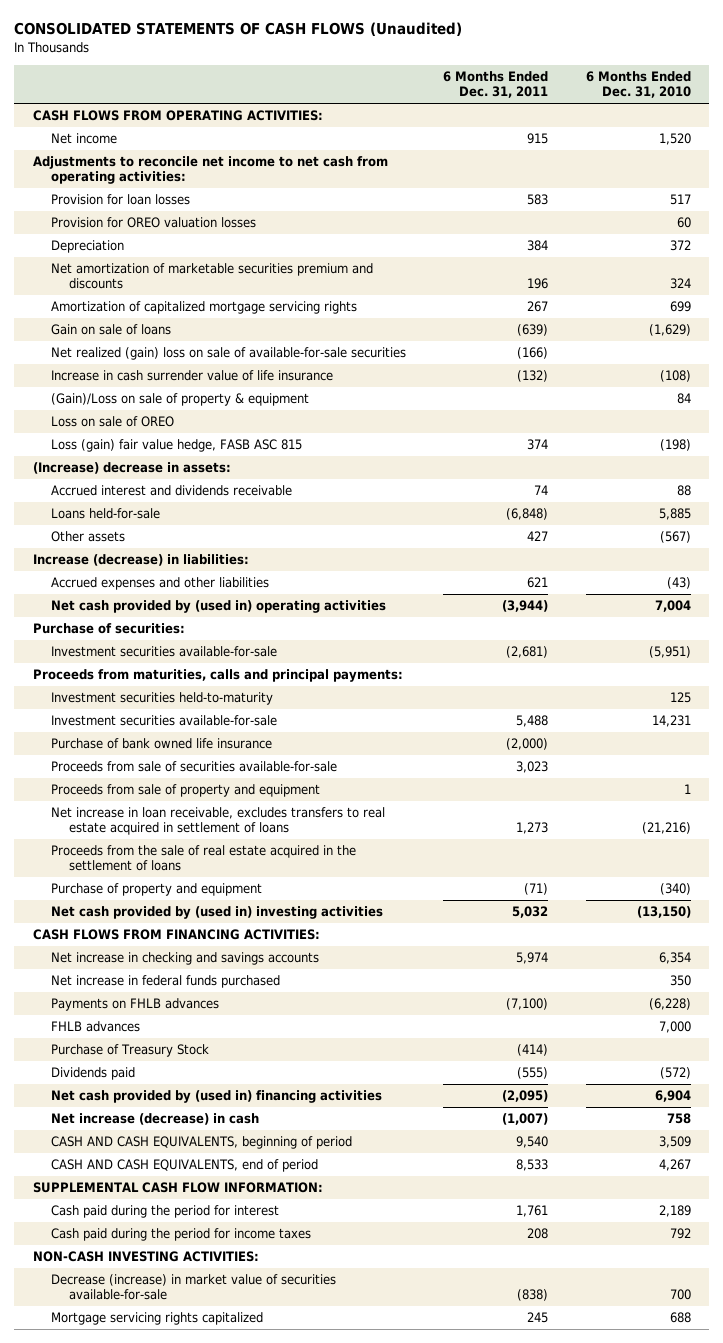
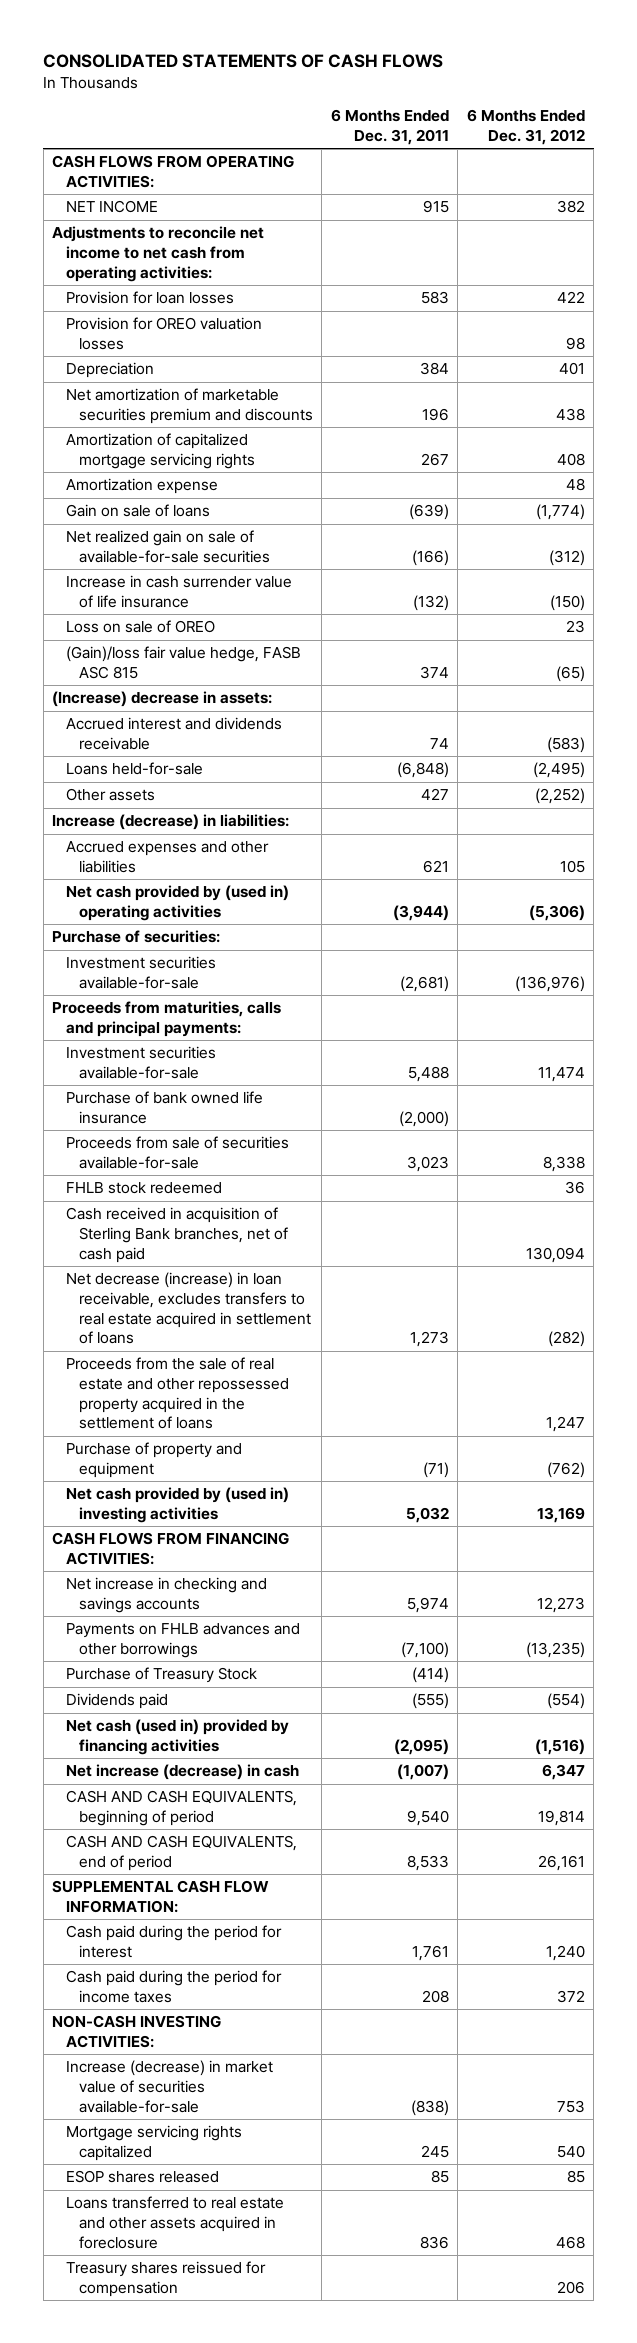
- CONSOLIDATED STATEMENTS OF CASH FLOWS (Unaudited)
+ CONSOLIDATED STATEMENTS OF CASH FLOWS
- | 6 Months Ended Dec. 31, 2011 | 6 Months Ended Dec. 31, 2010
+ | 6 Months Ended Dec. 31, 2011 | 6 Months Ended Dec. 31, 2012
- Net income | 915 | 1,520
+ NET INCOME | 915 | 382
+ Amortization expense | | 48
- Net realized (gain) loss on sale of available-for-sale securities | (166) |
+ Net realized gain on sale of available-for-sale securities | (166) | (312)
- (Gain)/Loss on sale of property & equipment | | 84
- Loss (gain) fair value hedge, FASB ASC 815 | 374 | (198)
+ (Gain)/loss fair value hedge, FASB ASC 815 | 374 | (65)
- Investment securities held-to-maturity | | 125
- Proceeds from sale of property and equipment | | 1
- Net increase in loan receivable, excludes transfers to real estate acquired in settlement of loans | 1,273 | (21,216)
- Proceeds from the sale of real estate acquired in the settlement of loans
+ FHLB stock redeemed | | 36
+ Cash received in acquisition of Sterling Bank branches, net of cash paid | | 130,094
+ Net decrease (increase) in loan receivable, excludes transfers to real estate acquired in settlement of loans | 1,273 | (282)
+ Proceeds from the sale of real estate and other repossessed property acquired in the settlement of loans | | 1,247
- Net increase in federal funds purchased | | 350
- Payments on FHLB advances | (7,100) | (6,228)
- FHLB advances | | 7,000
+ Payments on FHLB advances and other borrowings | (7,100) | (13,235)
- Net cash provided by (used in) financing activities | (2,095) | 6,904
+ Net cash (used in) provided by financing activities | (2,095) | (1,516)
- Decrease (increase) in market value of securities available-for-sale | (838) | 700
+ Increase (decrease) in market value of securities available-for-sale | (838) | 753
+ ESOP shares released | 85 | 85
+ Loans transferred to real estate and other assets acquired in foreclosure | 836 | 468
+ Treasury shares reissued for compensation | | 206

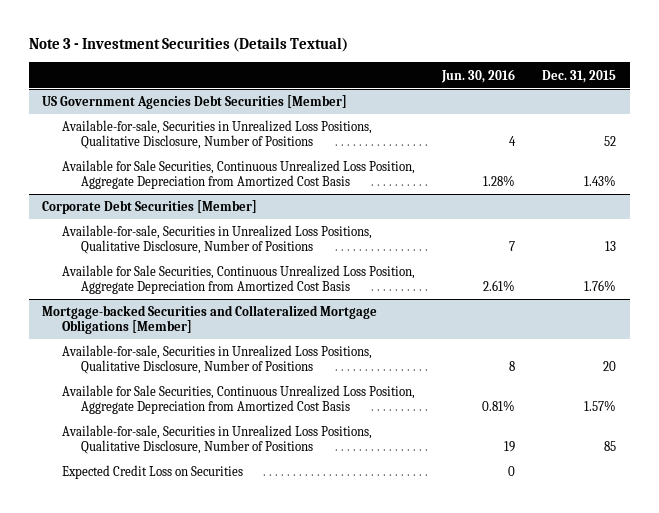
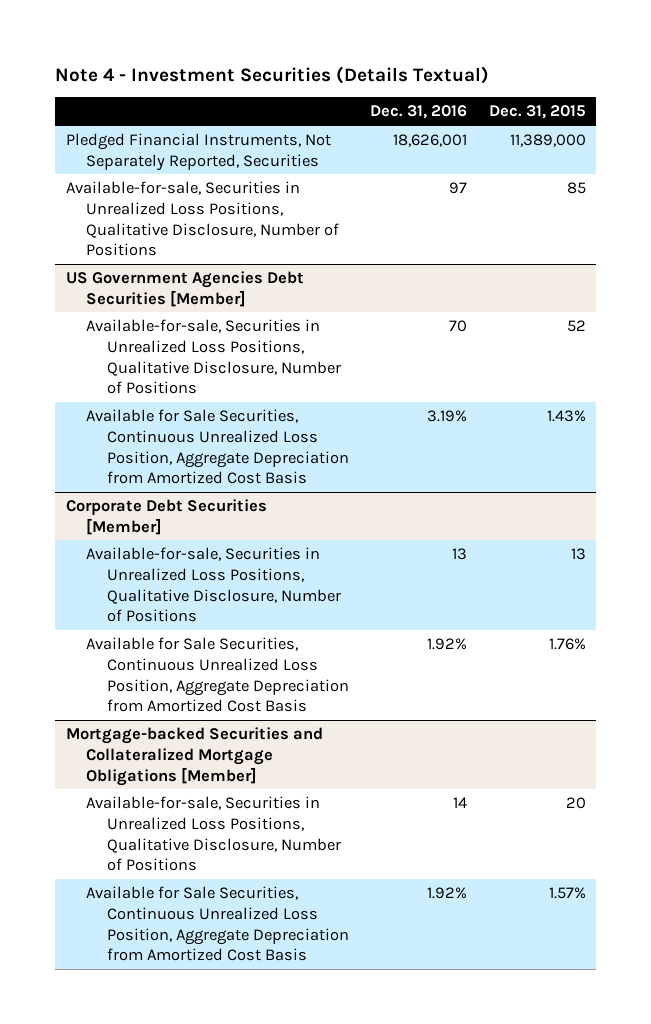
- Note 3 - Investment Securities (Details Textual)
+ Note 4 - Investment Securities (Details Textual)
- | Jun. 30, 2016 | Dec. 31, 2015
+ | Dec. 31, 2016 | Dec. 31, 2015
+ Pledged Financial Instruments, Not Separately Reported, Securities | 18,626,001 | 11,389,000
+ Available-for-sale, Securities in Unrealized Loss Positions, Qualitative Disclosure, Number of Positions | 97 | 85
@ Mortgage-backed Securities and Collateralized Mortgage Obligations [Member]
- Available-for-sale, Securities in Unrealized Loss Positions, Qualitative Disclosure, Number of Positions | 19 | 85
- Expected Credit Loss on Securities | 0 |

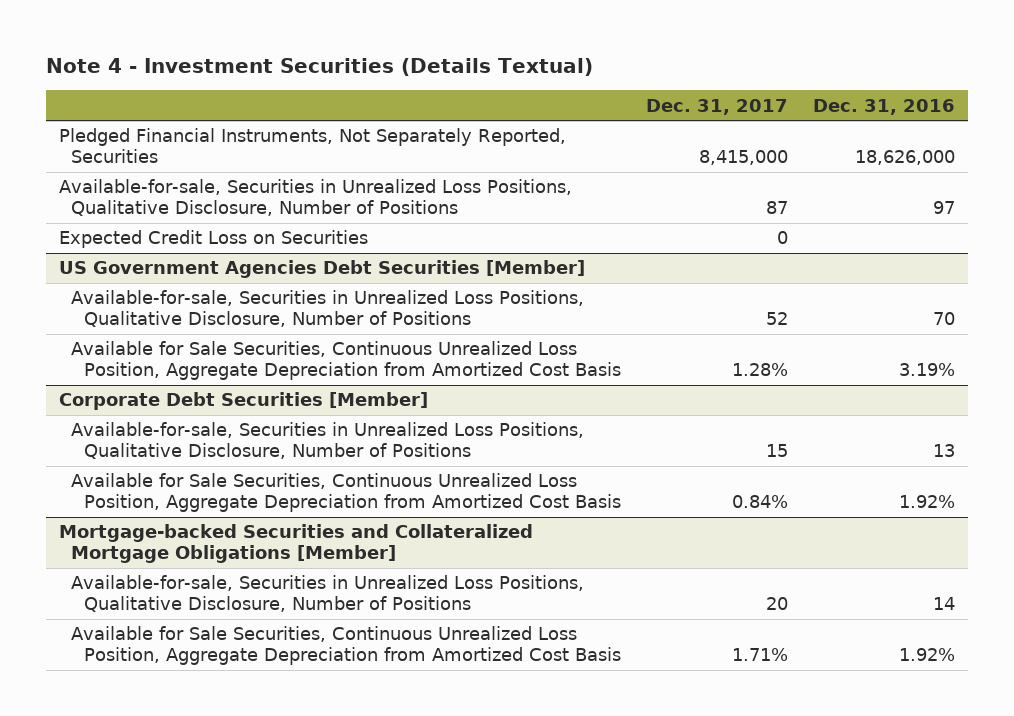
- | Dec. 31, 2016 | Dec. 31, 2015
+ | Dec. 31, 2017 | Dec. 31, 2016
- Pledged Financial Instruments, Not Separately Reported, Securities | 18,626,001 | 11,389,000
+ Pledged Financial Instruments, Not Separately Reported, Securities | 8,415,000 | 18,626,000
+ Expected Credit Loss on Securities | 0 |

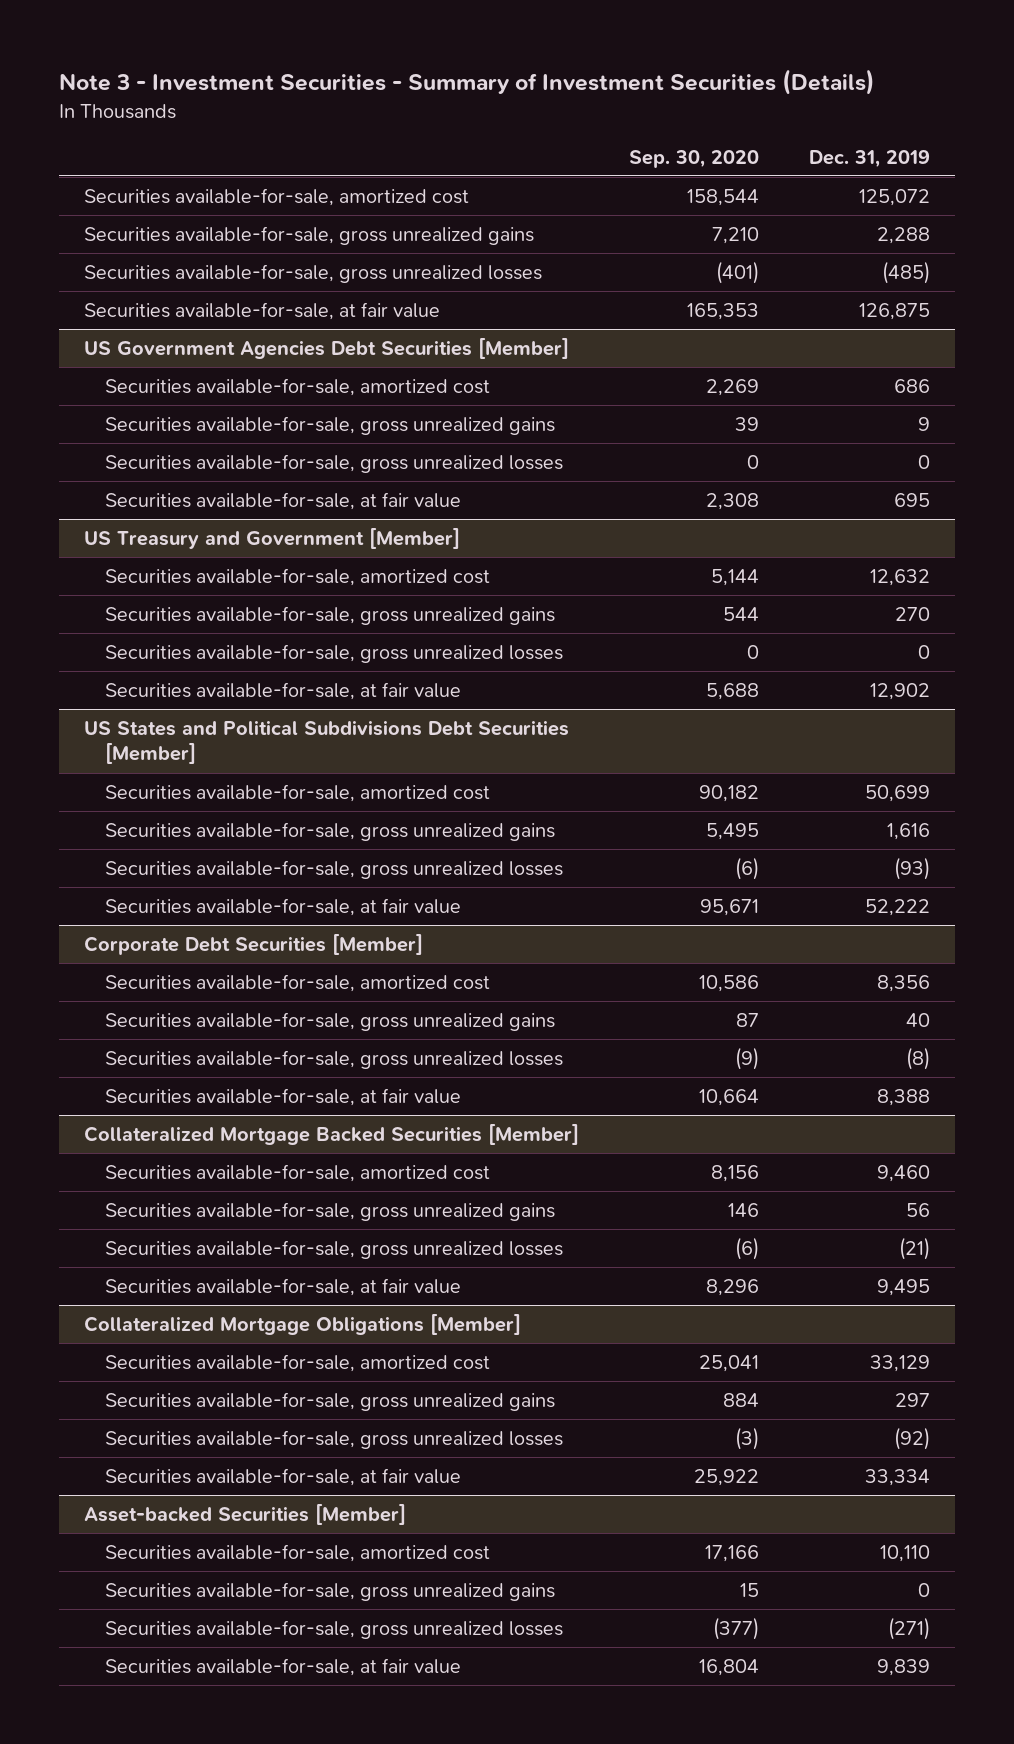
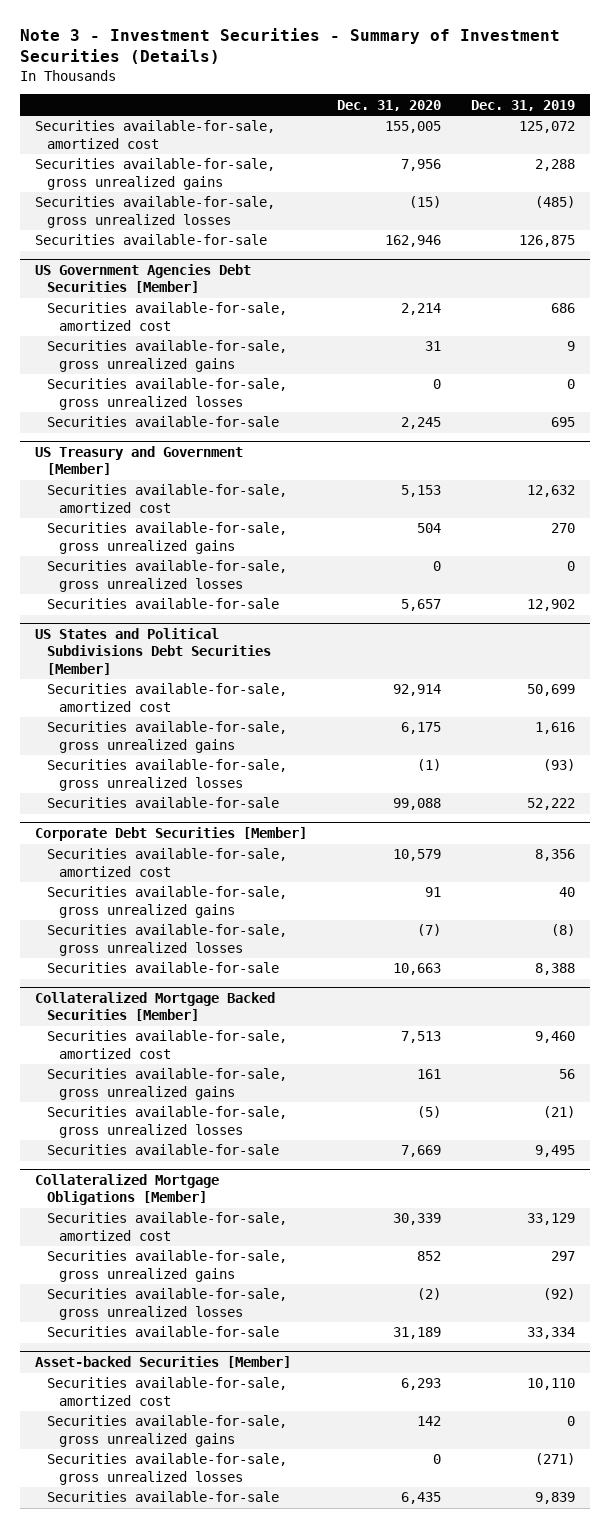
- | Sep. 30, 2020 | Dec. 31, 2019
+ | Dec. 31, 2020 | Dec. 31, 2019
- Securities available-for-sale, at fair value | 165,353 | 126,875
+ Securities available-for-sale | 162,946 | 126,875
@ US Government Agencies Debt Securities [Member]
- Securities available-for-sale, at fair value | 2,308 | 695
+ Securities available-for-sale | 2,245 | 695
@ US Treasury and Government [Member]
- Securities available-for-sale, at fair value | 5,688 | 12,902
+ Securities available-for-sale | 5,657 | 12,902
@ US States and Political Subdivisions Debt Securities [Member]
- Securities available-for-sale, at fair value | 95,671 | 52,222
+ Securities available-for-sale | 99,088 | 52,222
@ Corporate Debt Securities [Member]
- Securities available-for-sale, at fair value | 10,664 | 8,388
+ Securities available-for-sale | 10,663 | 8,388
@ Collateralized Mortgage Backed Securities [Member]
- Securities available-for-sale, at fair value | 8,296 | 9,495
+ Securities available-for-sale | 7,669 | 9,495
@ Collateralized Mortgage Obligations [Member]
- Securities available-for-sale, at fair value | 25,922 | 33,334
+ Securities available-for-sale | 31,189 | 33,334
@ Asset-backed Securities [Member]
- Securities available-for-sale, at fair value | 16,804 | 9,839
+ Securities available-for-sale | 6,435 | 9,839

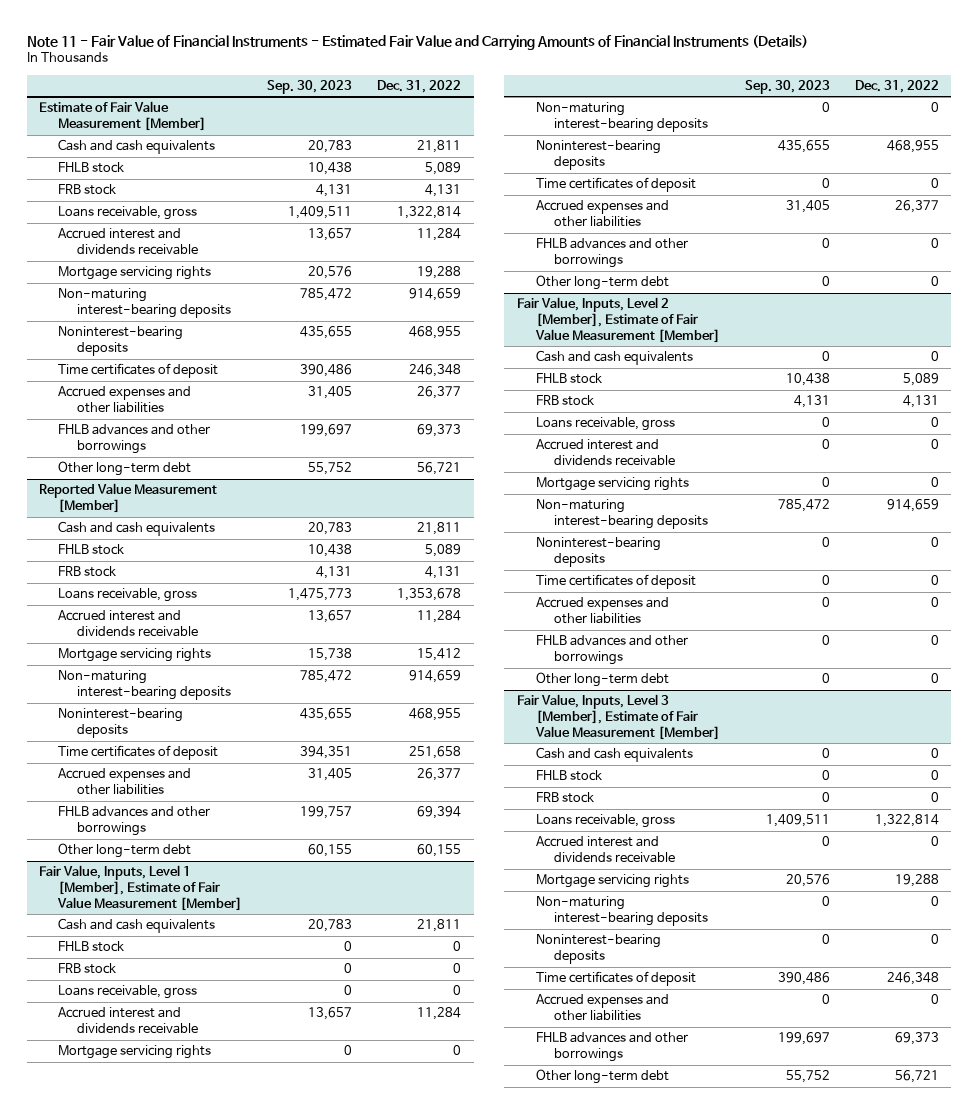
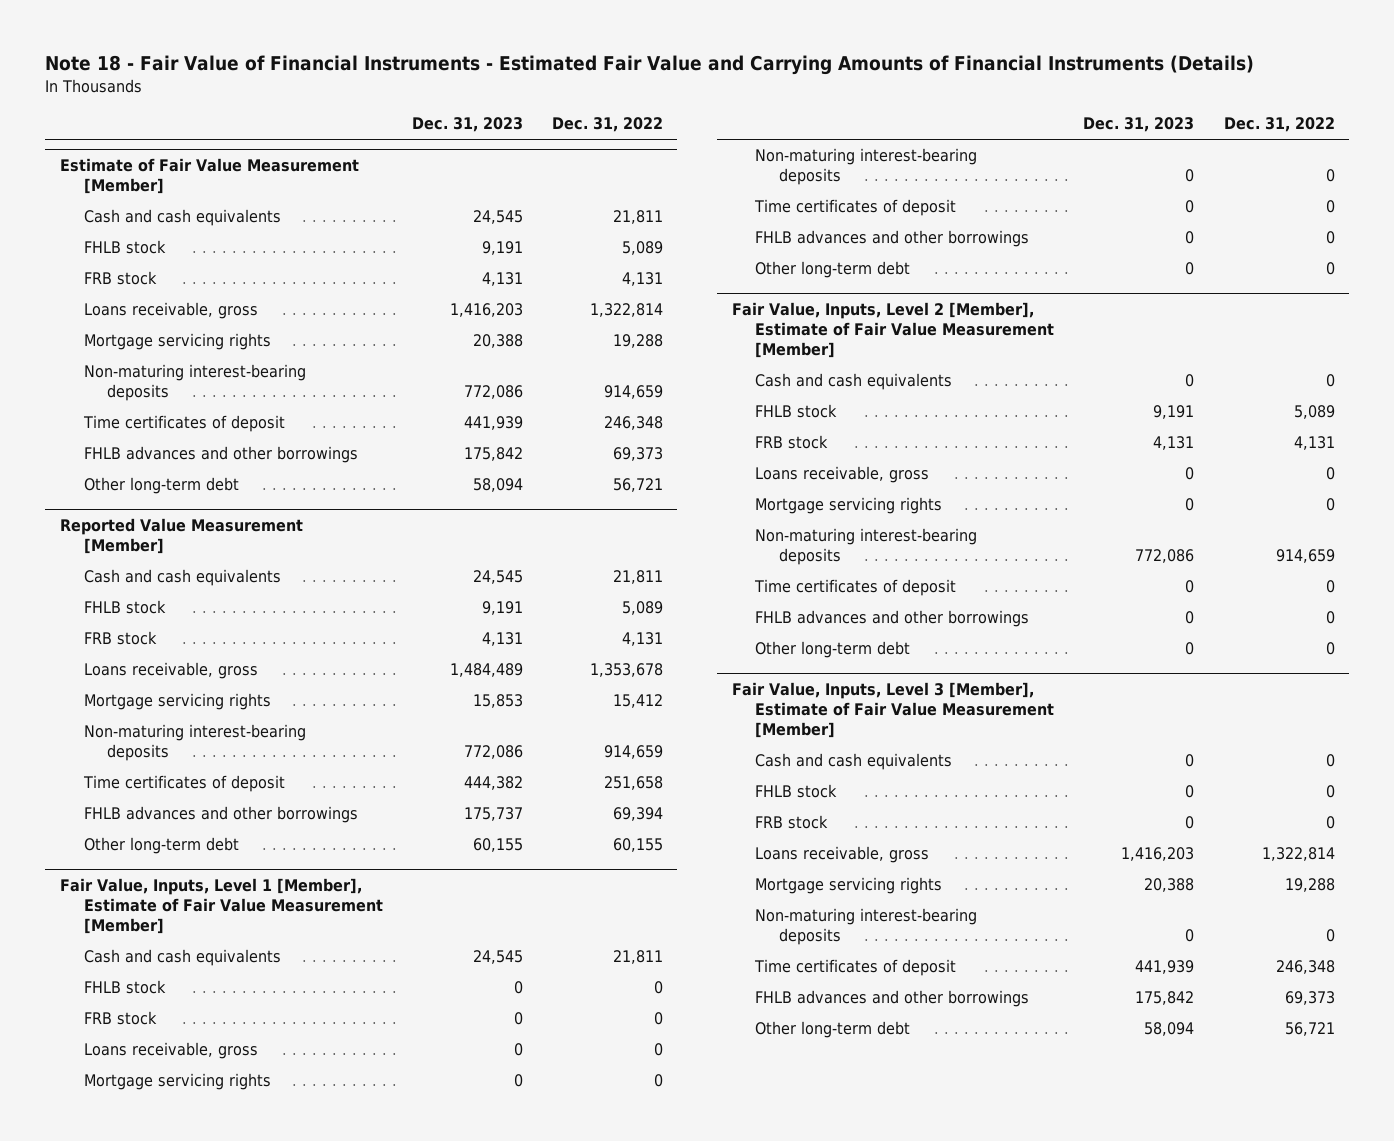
- Note 11 - Fair Value of Financial Instruments - Estimated Fair Value and Carrying Amounts of Financial Instruments (Details)
+ Note 18 - Fair Value of Financial Instruments - Estimated Fair Value and Carrying Amounts of Financial Instruments (Details)
- | Sep. 30, 2023 | Dec. 31, 2022
+ | Dec. 31, 2023 | Dec. 31, 2022
@ Estimate of Fair Value Measurement [Member]
- Accrued interest and dividends receivable | 13,657 | 11,284
- Noninterest-bearing deposits | 435,655 | 468,955
- Accrued expenses and other liabilities | 31,405 | 26,377
@ Reported Value Measurement [Member]
- Accrued interest and dividends receivable | 13,657 | 11,284
- Noninterest-bearing deposits | 435,655 | 468,955
- Accrued expenses and other liabilities | 31,405 | 26,377
@ Fair Value, Inputs, Level 1 [Member], Estimate of Fair Value Measurement [Member]
- Accrued interest and dividends receivable | 13,657 | 11,284
- Noninterest-bearing deposits | 435,655 | 468,955
- Accrued expenses and other liabilities | 31,405 | 26,377
@ Fair Value, Inputs, Level 2 [Member], Estimate of Fair Value Measurement [Member]
- Accrued interest and dividends receivable | 0 | 0
- Noninterest-bearing deposits | 0 | 0
- Accrued expenses and other liabilities | 0 | 0
@ Fair Value, Inputs, Level 3 [Member], Estimate of Fair Value Measurement [Member]
- Accrued interest and dividends receivable | 0 | 0
- Noninterest-bearing deposits | 0 | 0
- Accrued expenses and other liabilities | 0 | 0

